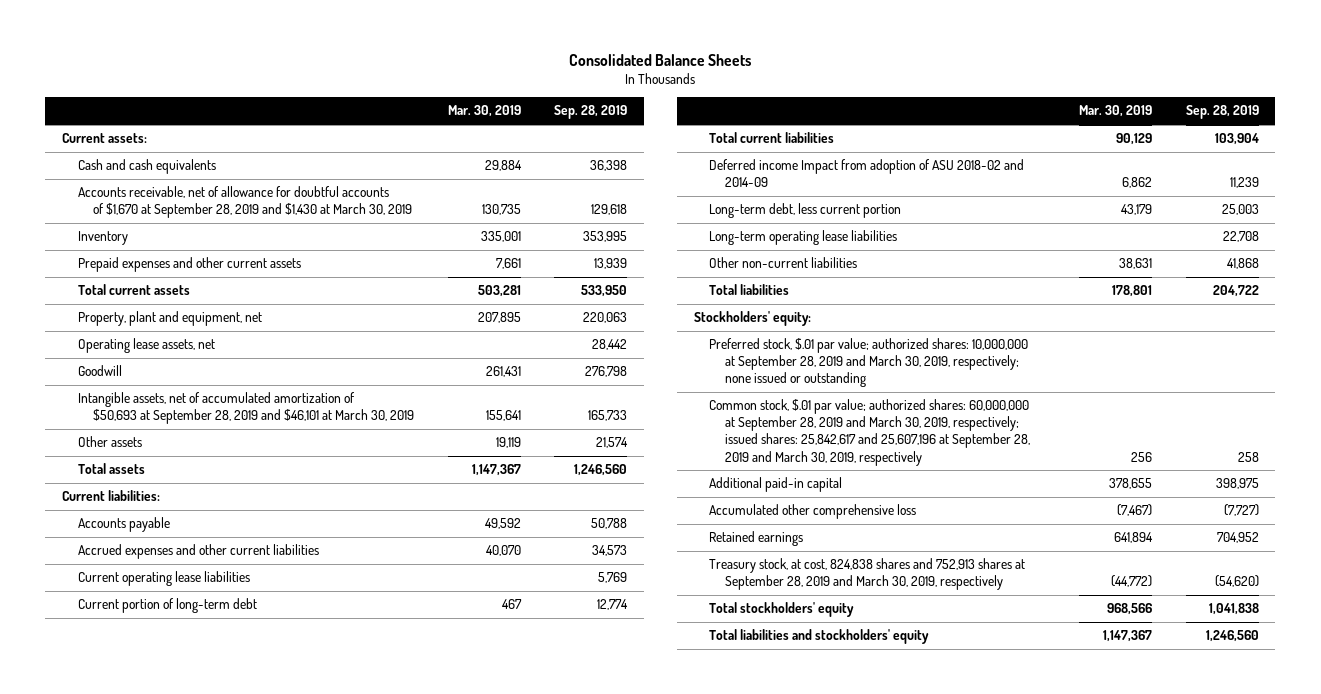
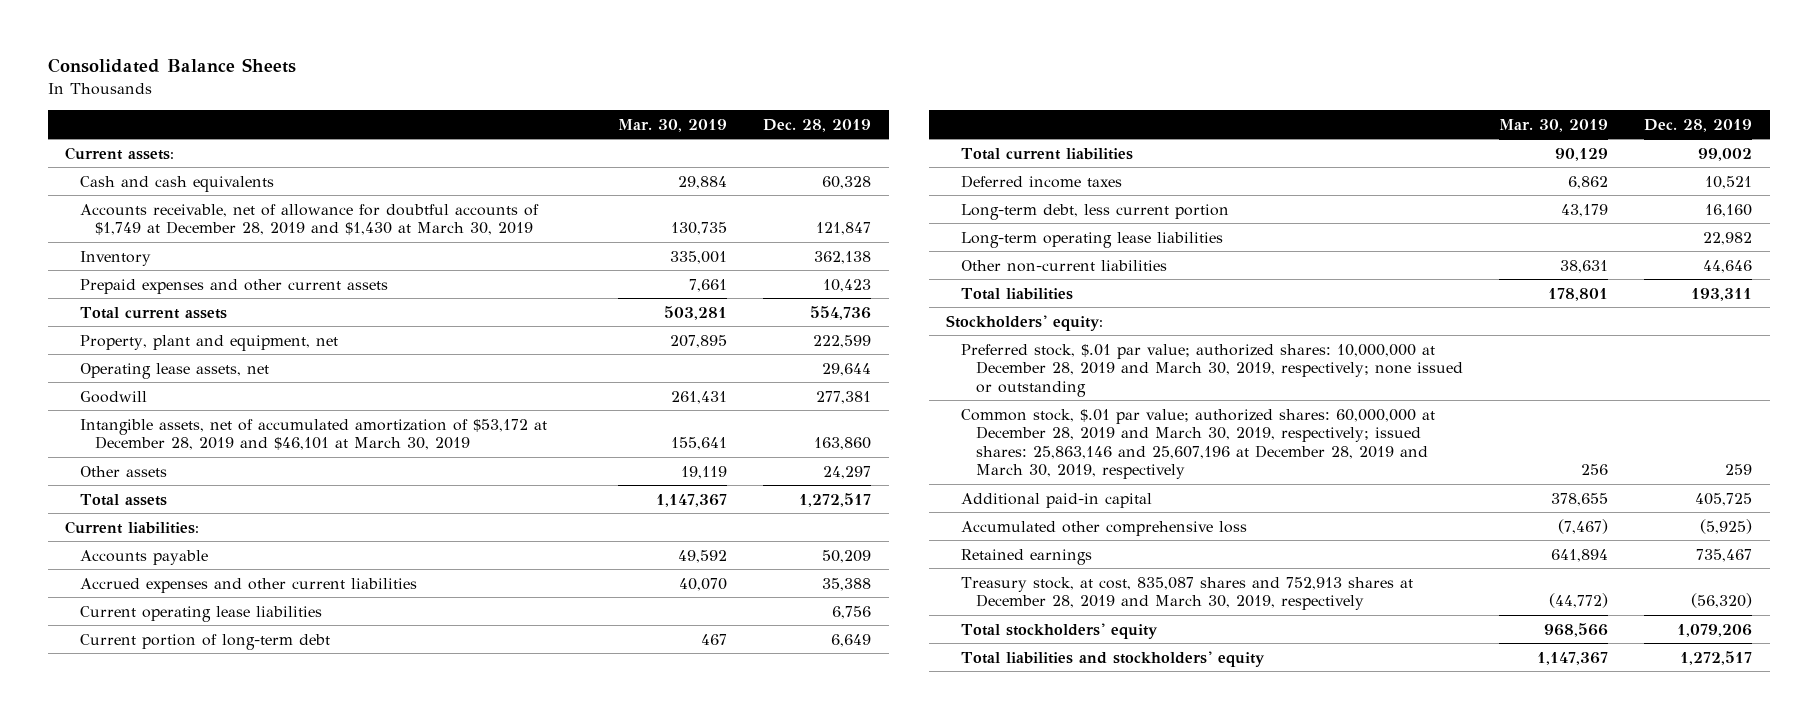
- | Mar. 30, 2019 | Sep. 28, 2019
+ | Mar. 30, 2019 | Dec. 28, 2019
- Accounts receivable, net of allowance for doubtful accounts of $1,670 at September 28, 2019 and $1,430 at March 30, 2019 | 130,735 | 129,618
+ Accounts receivable, net of allowance for doubtful accounts of $1,749 at December 28, 2019 and $1,430 at March 30, 2019 | 130,735 | 121,847
- Intangible assets, net of accumulated amortization of $50,693 at September 28, 2019 and $46,101 at March 30, 2019 | 155,641 | 165,733
+ Intangible assets, net of accumulated amortization of $53,172 at December 28, 2019 and $46,101 at March 30, 2019 | 155,641 | 163,860
- Deferred income Impact from adoption of ASU 2018-02 and 2014-09 | 6,862 | 11,239
+ Deferred income taxes | 6,862 | 10,521
- Preferred stock, $.01 par value; authorized shares: 10,000,000 at September 28, 2019 and March 30, 2019, respectively; none issued or outstanding
- Common stock, $.01 par value; authorized shares: 60,000,000 at September 28, 2019 and March 30, 2019, respectively; issued shares: 25,842,617 and 25,607,196 at September 28, 2019 and March 30, 2019, respectively | 256 | 258
+ Preferred stock, $.01 par value; authorized shares: 10,000,000 at December 28, 2019 and March 30, 2019, respectively; none issued or outstanding
+ Common stock, $.01 par value; authorized shares: 60,000,000 at December 28, 2019 and March 30, 2019, respectively; issued shares: 25,863,146 and 25,607,196 at December 28, 2019 and March 30, 2019, respectively | 256 | 259
- Treasury stock, at cost, 824,838 shares and 752,913 shares at September 28, 2019 and March 30, 2019, respectively | (44,772) | (54,620)
+ Treasury stock, at cost, 835,087 shares and 752,913 shares at December 28, 2019 and March 30, 2019, respectively | (44,772) | (56,320)

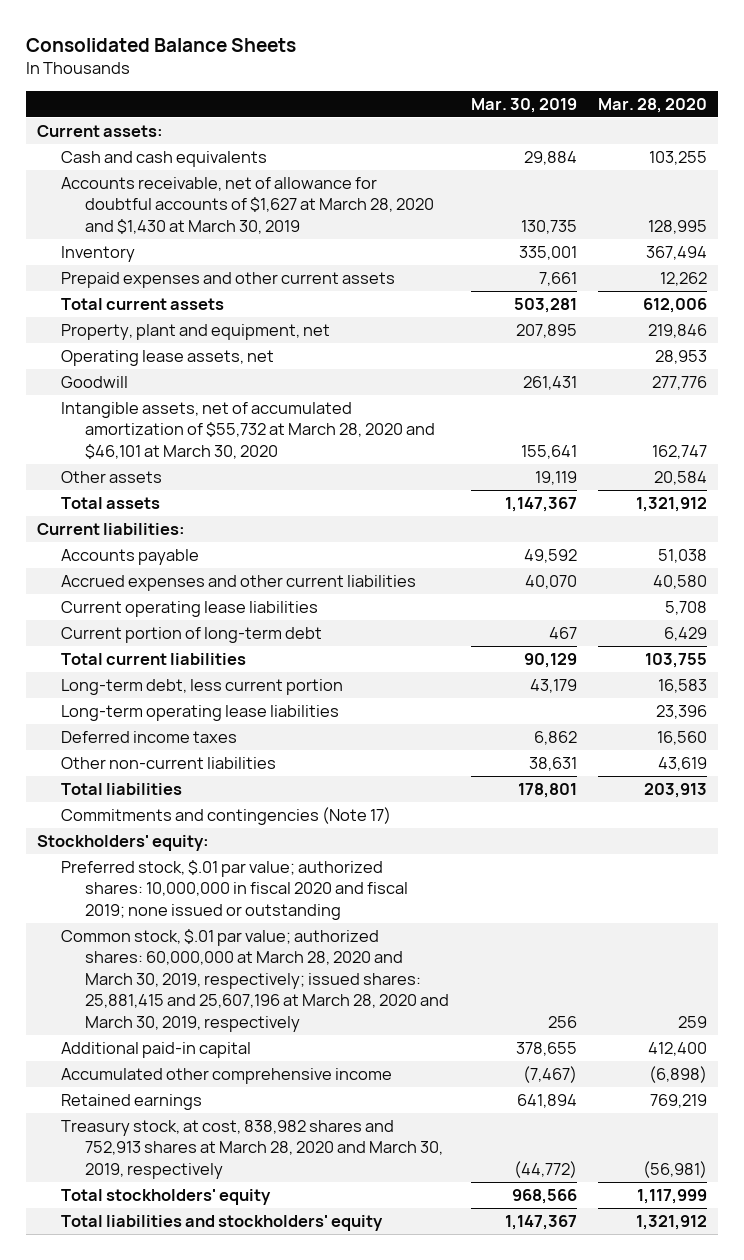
- | Mar. 30, 2019 | Dec. 28, 2019
+ | Mar. 30, 2019 | Mar. 28, 2020
- Accounts receivable, net of allowance for doubtful accounts of $1,749 at December 28, 2019 and $1,430 at March 30, 2019 | 130,735 | 121,847
+ Accounts receivable, net of allowance for doubtful accounts of $1,627 at March 28, 2020 and $1,430 at March 30, 2019 | 130,735 | 128,995
- Intangible assets, net of accumulated amortization of $53,172 at December 28, 2019 and $46,101 at March 30, 2019 | 155,641 | 163,860
+ Intangible assets, net of accumulated amortization of $55,732 at March 28, 2020 and $46,101 at March 30, 2020 | 155,641 | 162,747
moved down: Deferred income taxes | 6,862 | 16,560
+ Commitments and contingencies (Note 17)
- Preferred stock, $.01 par value; authorized shares: 10,000,000 at December 28, 2019 and March 30, 2019, respectively; none issued or outstanding
- Common stock, $.01 par value; authorized shares: 60,000,000 at December 28, 2019 and March 30, 2019, respectively; issued shares: 25,863,146 and 25,607,196 at December 28, 2019 and March 30, 2019, respectively | 256 | 259
+ Preferred stock, $.01 par value; authorized shares: 10,000,000 in fiscal 2020 and fiscal 2019; none issued or outstanding
+ Common stock, $.01 par value; authorized shares: 60,000,000 at March 28, 2020 and March 30, 2019, respectively; issued shares: 25,881,415 and 25,607,196 at March 28, 2020 and March 30, 2019, respectively | 256 | 259
- Accumulated other comprehensive loss | (7,467) | (5,925)
+ Accumulated other comprehensive income | (7,467) | (6,898)
- Treasury stock, at cost, 835,087 shares and 752,913 shares at December 28, 2019 and March 30, 2019, respectively | (44,772) | (56,320)
+ Treasury stock, at cost, 838,982 shares and 752,913 shares at March 28, 2020 and March 30, 2019, respectively | (44,772) | (56,981)

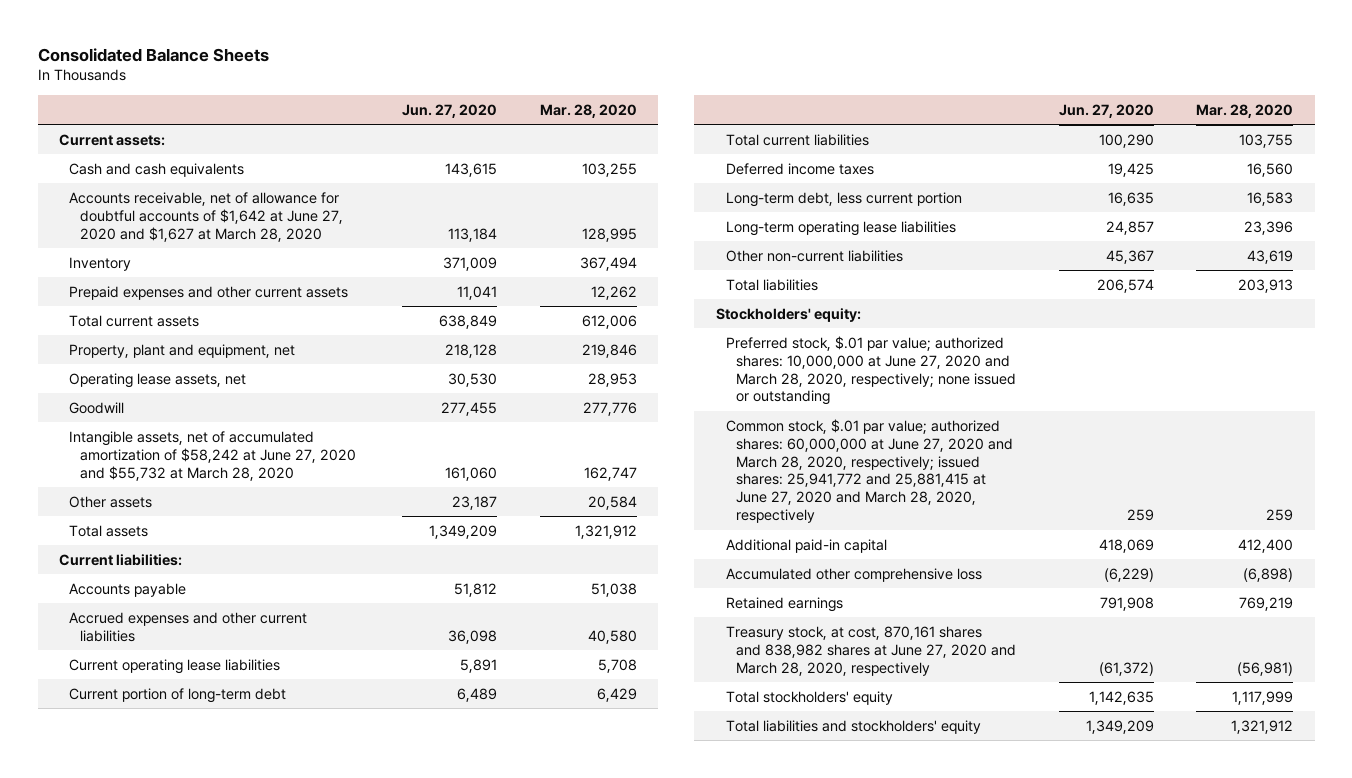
- | Mar. 30, 2019 | Mar. 28, 2020
+ | Jun. 27, 2020 | Mar. 28, 2020
- Accounts receivable, net of allowance for doubtful accounts of $1,627 at March 28, 2020 and $1,430 at March 30, 2019 | 130,735 | 128,995
+ Accounts receivable, net of allowance for doubtful accounts of $1,642 at June 27, 2020 and $1,627 at March 28, 2020 | 113,184 | 128,995
- Intangible assets, net of accumulated amortization of $55,732 at March 28, 2020 and $46,101 at March 30, 2020 | 155,641 | 162,747
+ Intangible assets, net of accumulated amortization of $58,242 at June 27, 2020 and $55,732 at March 28, 2020 | 161,060 | 162,747
moved up: Deferred income taxes | 19,425 | 16,560
- Commitments and contingencies (Note 17)
- Preferred stock, $.01 par value; authorized shares: 10,000,000 in fiscal 2020 and fiscal 2019; none issued or outstanding
- Common stock, $.01 par value; authorized shares: 60,000,000 at March 28, 2020 and March 30, 2019, respectively; issued shares: 25,881,415 and 25,607,196 at March 28, 2020 and March 30, 2019, respectively | 256 | 259
+ Preferred stock, $.01 par value; authorized shares: 10,000,000 at June 27, 2020 and March 28, 2020, respectively; none issued or outstanding
+ Common stock, $.01 par value; authorized shares: 60,000,000 at June 27, 2020 and March 28, 2020, respectively; issued shares: 25,941,772 and 25,881,415 at June 27, 2020 and March 28, 2020, respectively | 259 | 259
- Accumulated other comprehensive income | (7,467) | (6,898)
+ Accumulated other comprehensive loss | (6,229) | (6,898)
- Treasury stock, at cost, 838,982 shares and 752,913 shares at March 28, 2020 and March 30, 2019, respectively | (44,772) | (56,981)
+ Treasury stock, at cost, 870,161 shares and 838,982 shares at June 27, 2020 and March 28, 2020, respectively | (61,372) | (56,981)

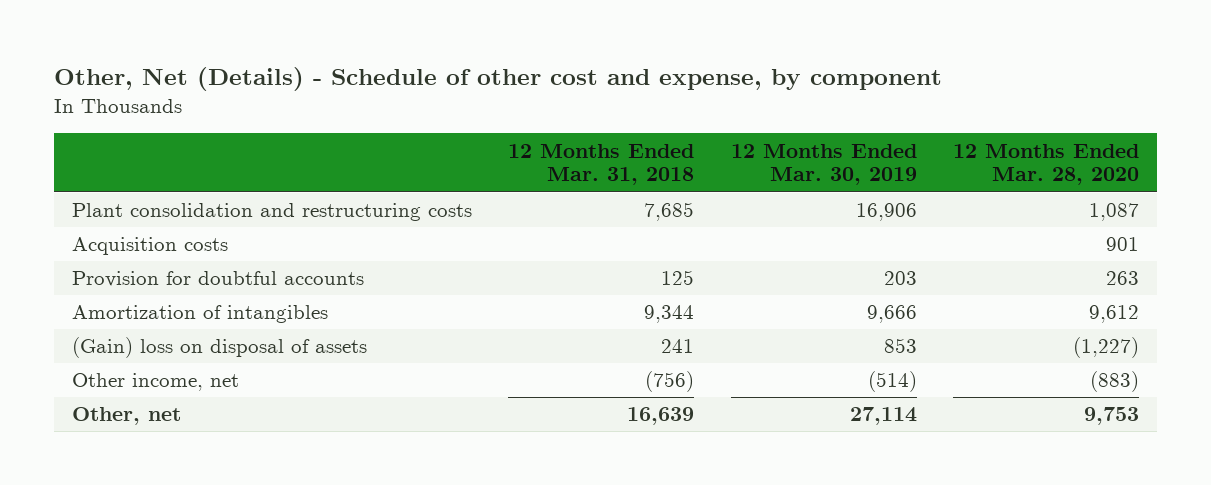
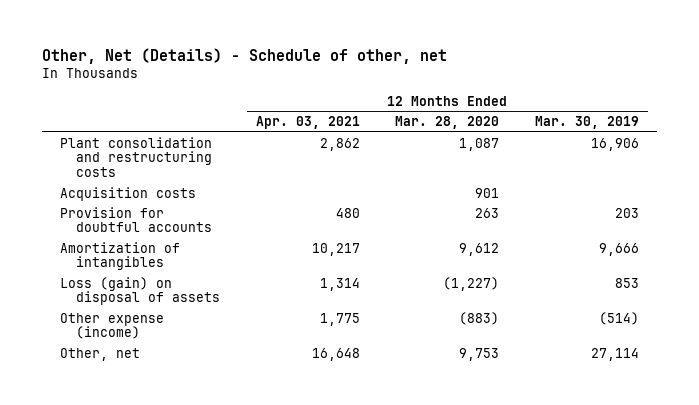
- Other, Net (Details) - Schedule of other cost and expense, by component
+ Other, Net (Details) - Schedule of other, net
- | 12 Months Ended Mar. 31, 2018 | 12 Months Ended Mar. 30, 2019 | 12 Months Ended Mar. 28, 2020
+ | 12 Months Ended Apr. 03, 2021 | 12 Months Ended Mar. 28, 2020 | 12 Months Ended Mar. 30, 2019
- (Gain) loss on disposal of assets | 241 | 853 | (1,227)
- Other income, net | (756) | (514) | (883)
+ Loss (gain) on disposal of assets | 1,314 | (1,227) | 853
+ Other expense (income) | 1,775 | (883) | (514)

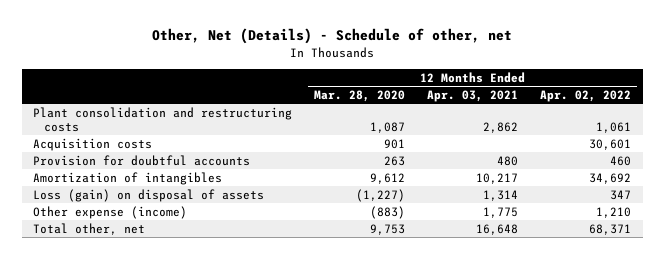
- | 12 Months Ended Apr. 03, 2021 | 12 Months Ended Mar. 28, 2020 | 12 Months Ended Mar. 30, 2019
+ | 12 Months Ended Mar. 28, 2020 | 12 Months Ended Apr. 03, 2021 | 12 Months Ended Apr. 02, 2022
- Other, net | 16,648 | 9,753 | 27,114
+ Total other, net | 9,753 | 16,648 | 68,371

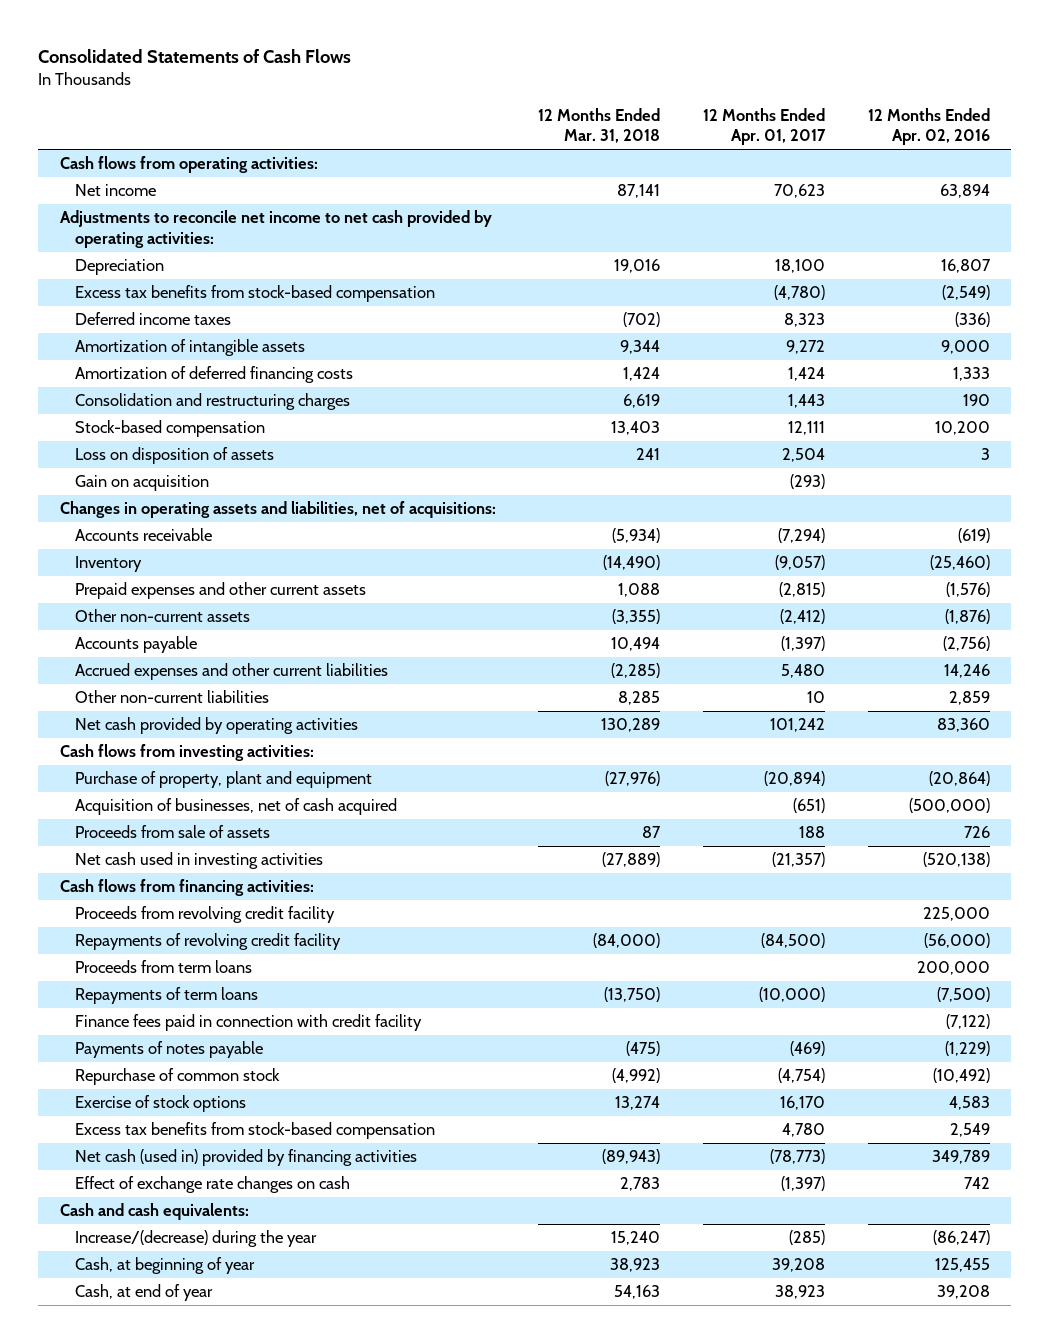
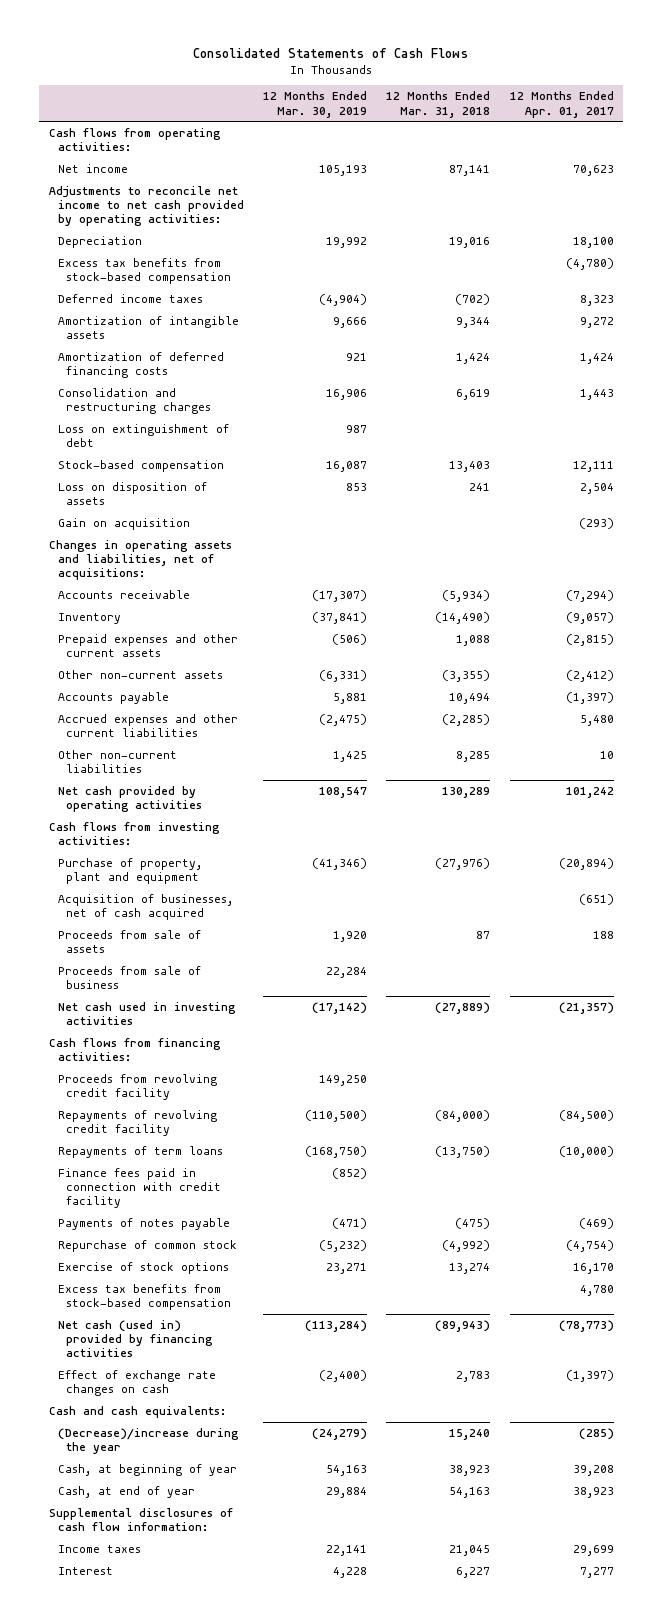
- | 12 Months Ended Mar. 31, 2018 | 12 Months Ended Apr. 01, 2017 | 12 Months Ended Apr. 02, 2016
+ | 12 Months Ended Mar. 30, 2019 | 12 Months Ended Mar. 31, 2018 | 12 Months Ended Apr. 01, 2017
+ Loss on extinguishment of debt | 987 | |
+ Proceeds from sale of business | 22,284 | |
- Proceeds from term loans | | | 200,000
- Increase/(decrease) during the year | 15,240 | (285) | (86,247)
+ (Decrease)/increase during the year | (24,279) | 15,240 | (285)
+ Supplemental disclosures of cash flow information:
+ Income taxes | 22,141 | 21,045 | 29,699
+ Interest | 4,228 | 6,227 | 7,277

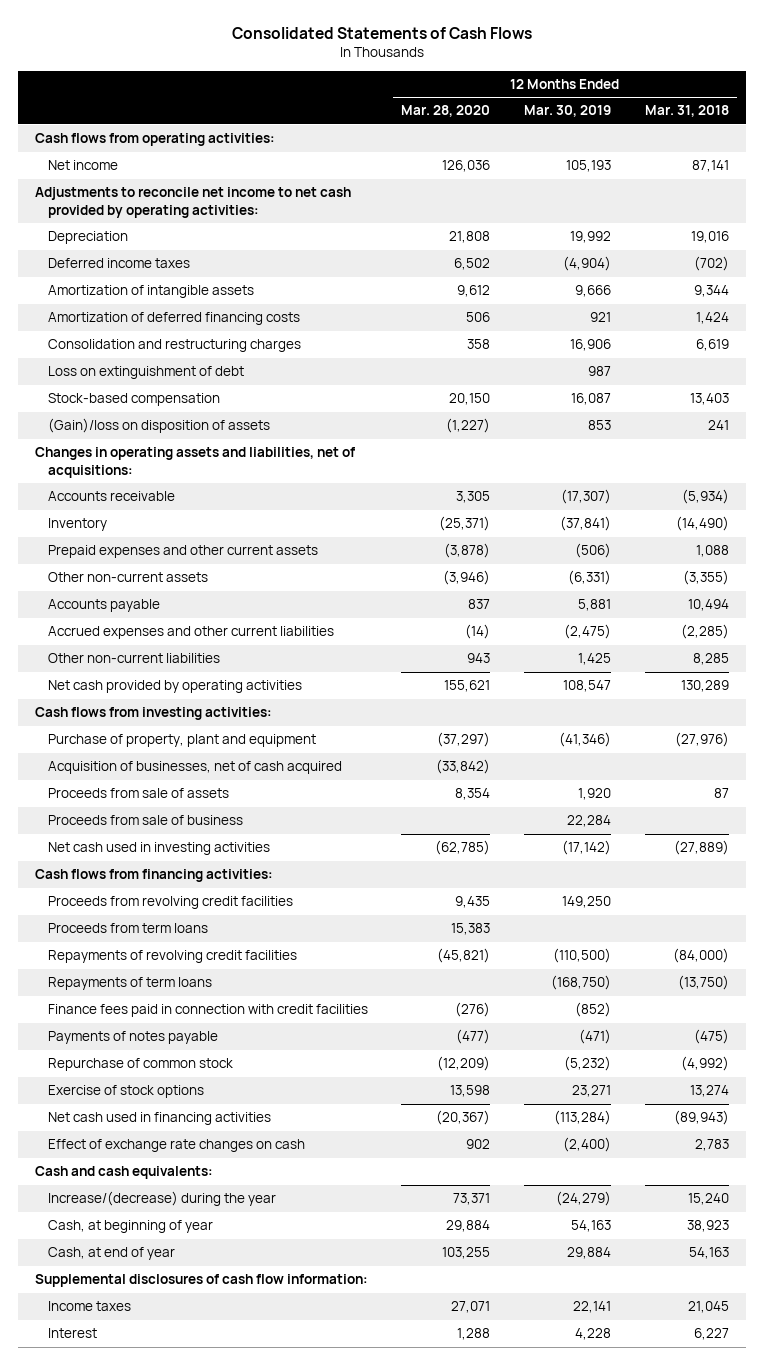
- | 12 Months Ended Mar. 30, 2019 | 12 Months Ended Mar. 31, 2018 | 12 Months Ended Apr. 01, 2017
+ | 12 Months Ended Mar. 28, 2020 | 12 Months Ended Mar. 30, 2019 | 12 Months Ended Mar. 31, 2018
- Excess tax benefits from stock-based compensation | | | (4,780)
- Loss on disposition of assets | 853 | 241 | 2,504
- Gain on acquisition | | | (293)
+ (Gain)/loss on disposition of assets | (1,227) | 853 | 241
- Proceeds from revolving credit facility | 149,250 | |
- Repayments of revolving credit facility | (110,500) | (84,000) | (84,500)
+ Proceeds from revolving credit facilities | 9,435 | 149,250 |
+ Proceeds from term loans | 15,383 | |
+ Repayments of revolving credit facilities | (45,821) | (110,500) | (84,000)
- Finance fees paid in connection with credit facility | (852) | |
+ Finance fees paid in connection with credit facilities | (276) | (852) |
- Excess tax benefits from stock-based compensation | | | 4,780
- Net cash (used in) provided by financing activities | (113,284) | (89,943) | (78,773)
+ Net cash used in financing activities | (20,367) | (113,284) | (89,943)
- (Decrease)/increase during the year | (24,279) | 15,240 | (285)
+ Increase/(decrease) during the year | 73,371 | (24,279) | 15,240

